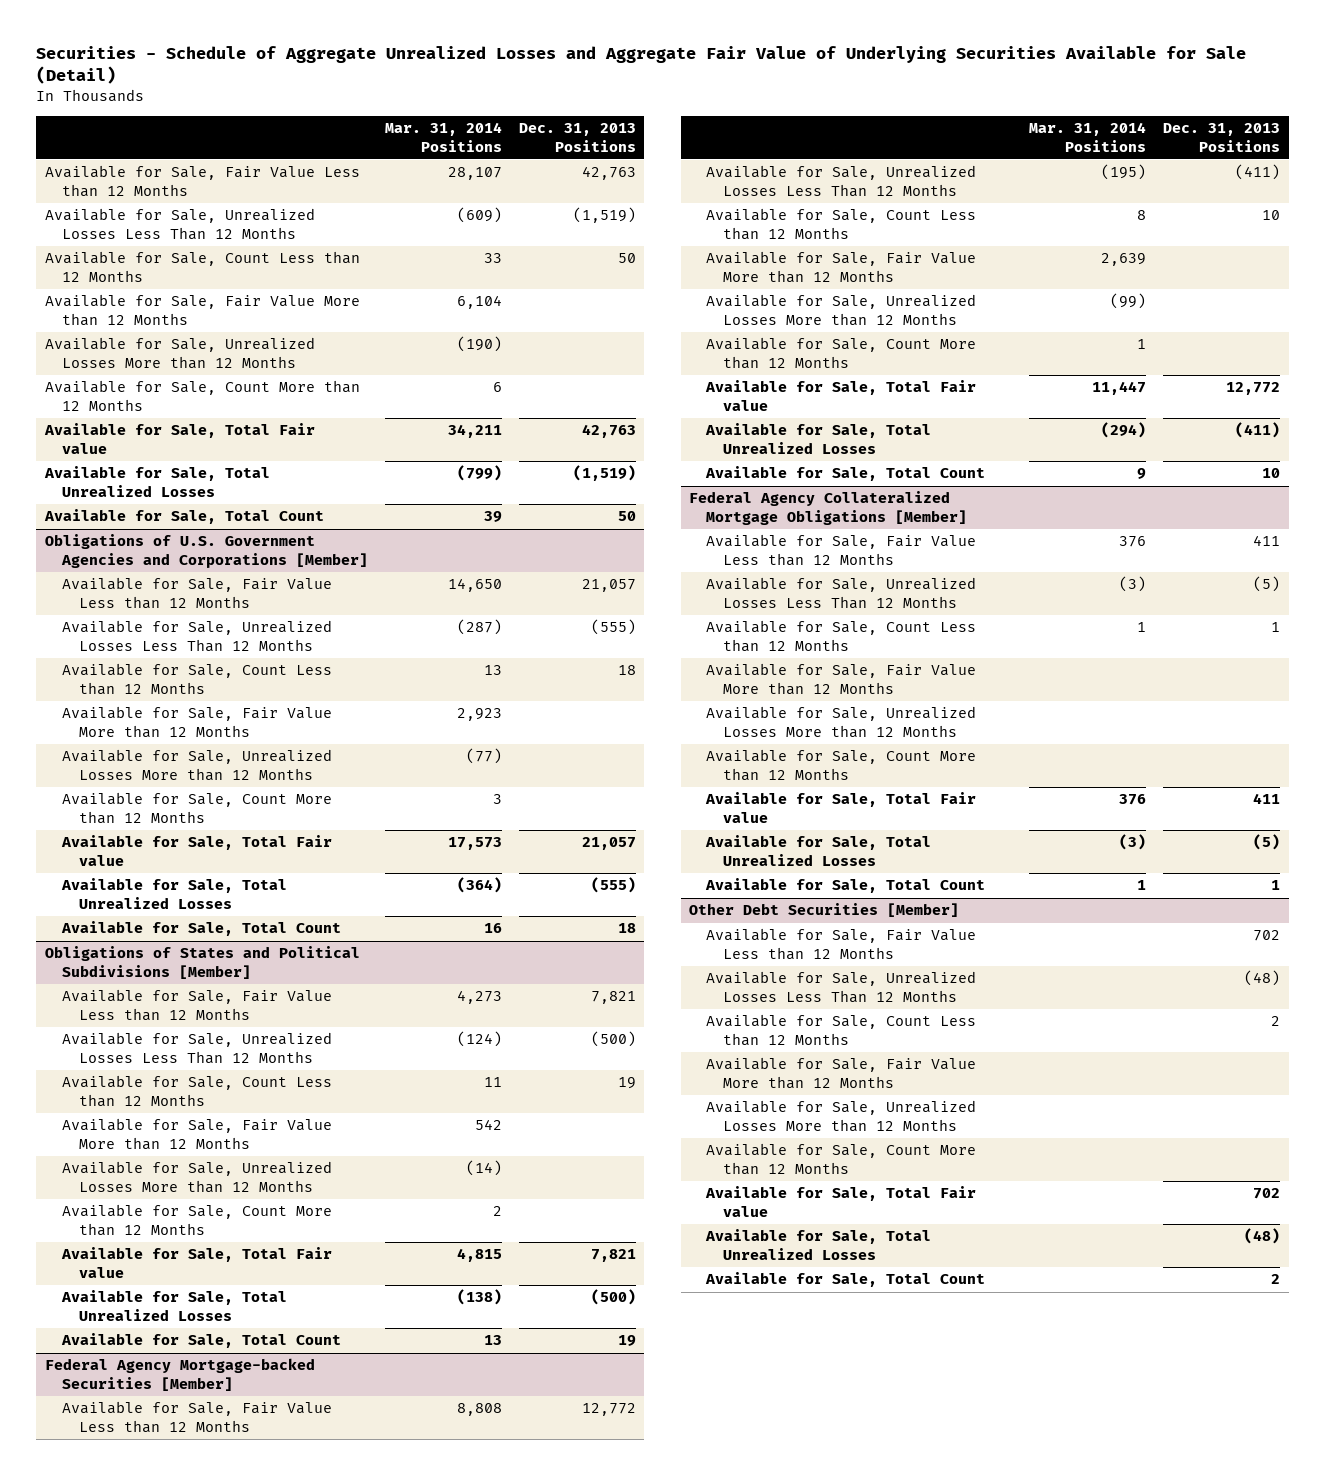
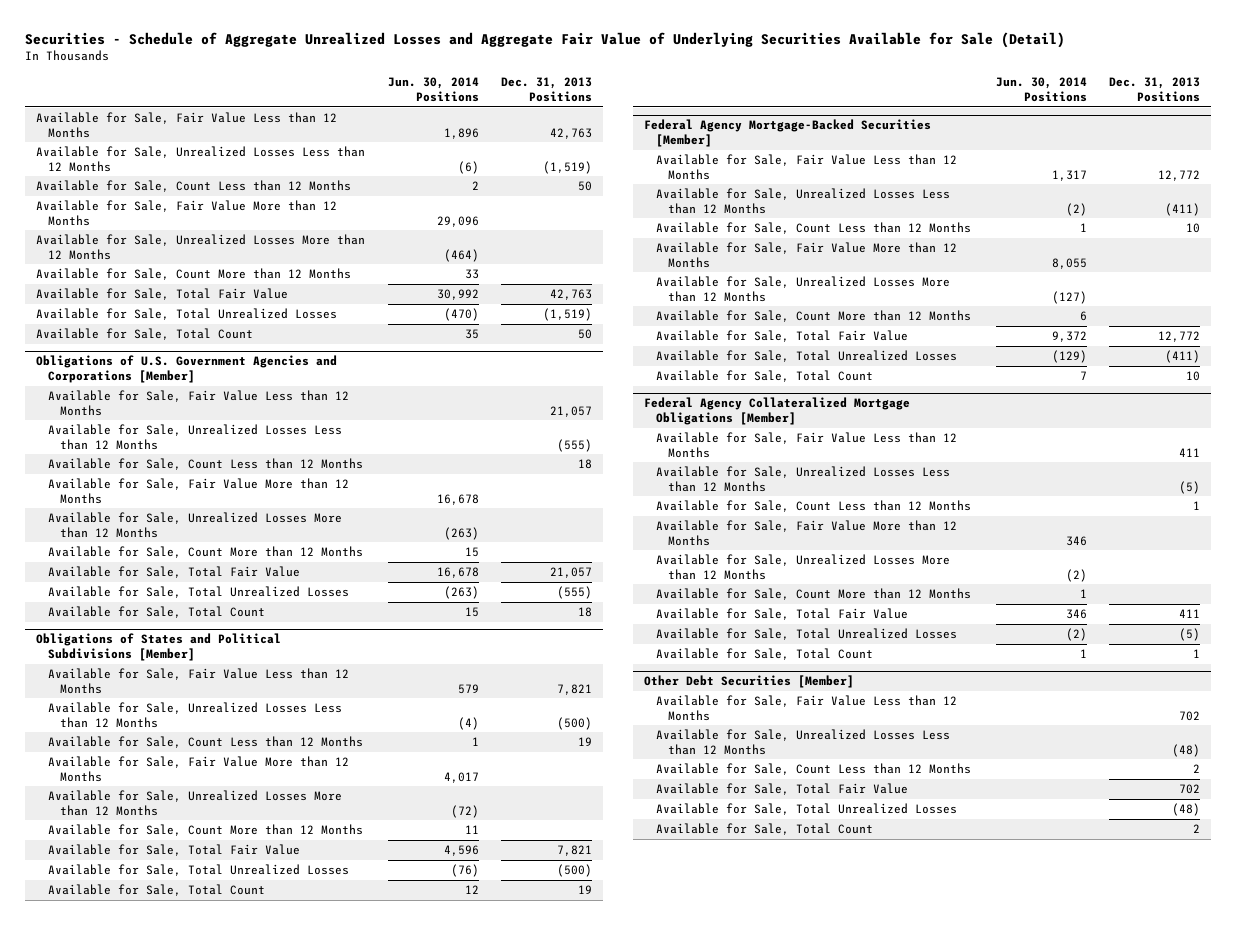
- | Mar. 31, 2014 Positions | Dec. 31, 2013 Positions
+ | Jun. 30, 2014 Positions | Dec. 31, 2013 Positions
- Available for Sale, Unrealized Losses Less Than 12 Months | (609) | (1,519)
+ Available for Sale, Unrealized Losses Less than 12 Months | (6) | (1,519)
- Available for Sale, Total Fair value | 34,211 | 42,763
+ Available for Sale, Total Fair Value | 30,992 | 42,763
@ Obligations of U.S. Government Agencies and Corporations [Member]
- Available for Sale, Unrealized Losses Less Than 12 Months | (287) | (555)
+ Available for Sale, Unrealized Losses Less than 12 Months | | (555)
- Available for Sale, Total Fair value | 17,573 | 21,057
+ Available for Sale, Total Fair Value | 16,678 | 21,057
@ Obligations of States and Political Subdivisions [Member]
- Available for Sale, Unrealized Losses Less Than 12 Months | (124) | (500)
+ Available for Sale, Unrealized Losses Less than 12 Months | (4) | (500)
- Available for Sale, Total Fair value | 4,815 | 7,821
+ Available for Sale, Total Fair Value | 4,596 | 7,821
- Federal Agency Mortgage-backed Securities [Member]
+ Federal Agency Mortgage-Backed Securities [Member]
- Available for Sale, Unrealized Losses Less Than 12 Months | (195) | (411)
+ Available for Sale, Unrealized Losses Less than 12 Months | (2) | (411)
- Available for Sale, Total Fair value | 11,447 | 12,772
+ Available for Sale, Total Fair Value | 9,372 | 12,772
@ Federal Agency Collateralized Mortgage Obligations [Member]
- Available for Sale, Unrealized Losses Less Than 12 Months | (3) | (5)
+ Available for Sale, Unrealized Losses Less than 12 Months | | (5)
- Available for Sale, Total Fair value | 376 | 411
+ Available for Sale, Total Fair Value | 346 | 411
@ Other Debt Securities [Member]
- Available for Sale, Unrealized Losses Less Than 12 Months | | (48)
+ Available for Sale, Unrealized Losses Less than 12 Months | | (48)
- Available for Sale, Fair Value More than 12 Months
- Available for Sale, Unrealized Losses More than 12 Months
- Available for Sale, Count More than 12 Months
- Available for Sale, Total Fair value | | 702
+ Available for Sale, Total Fair Value | | 702

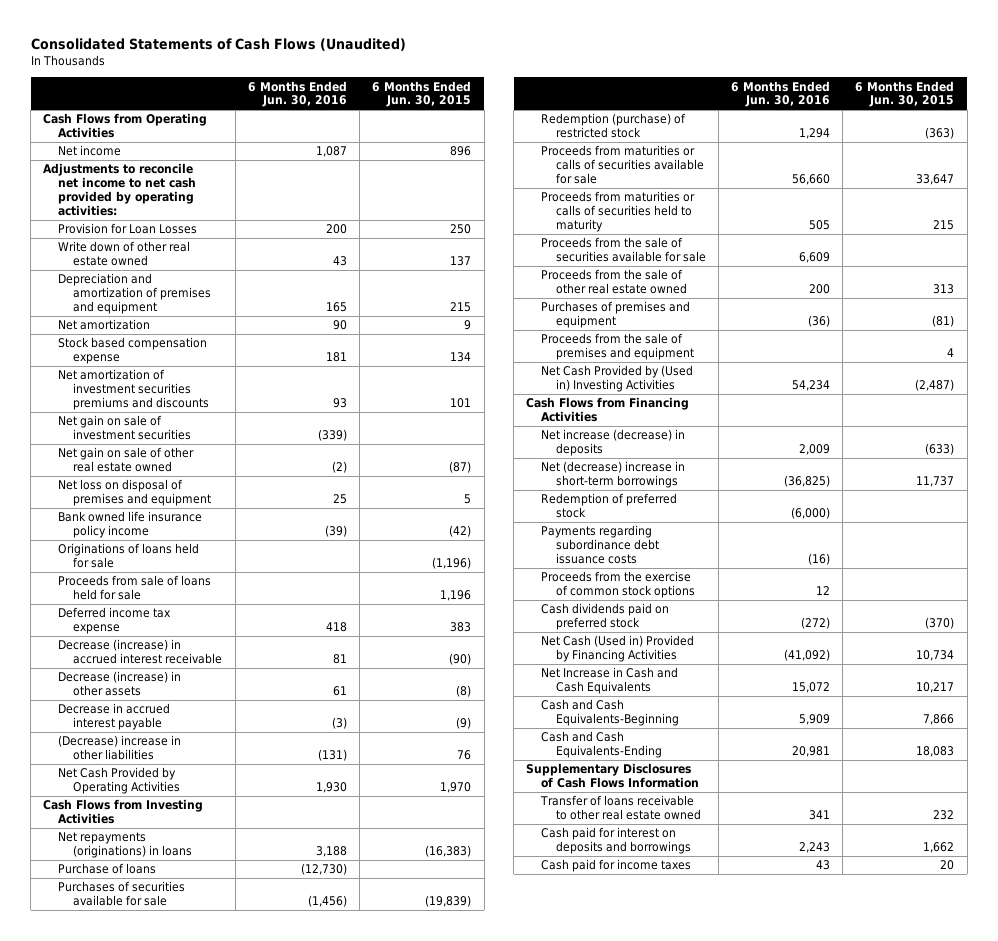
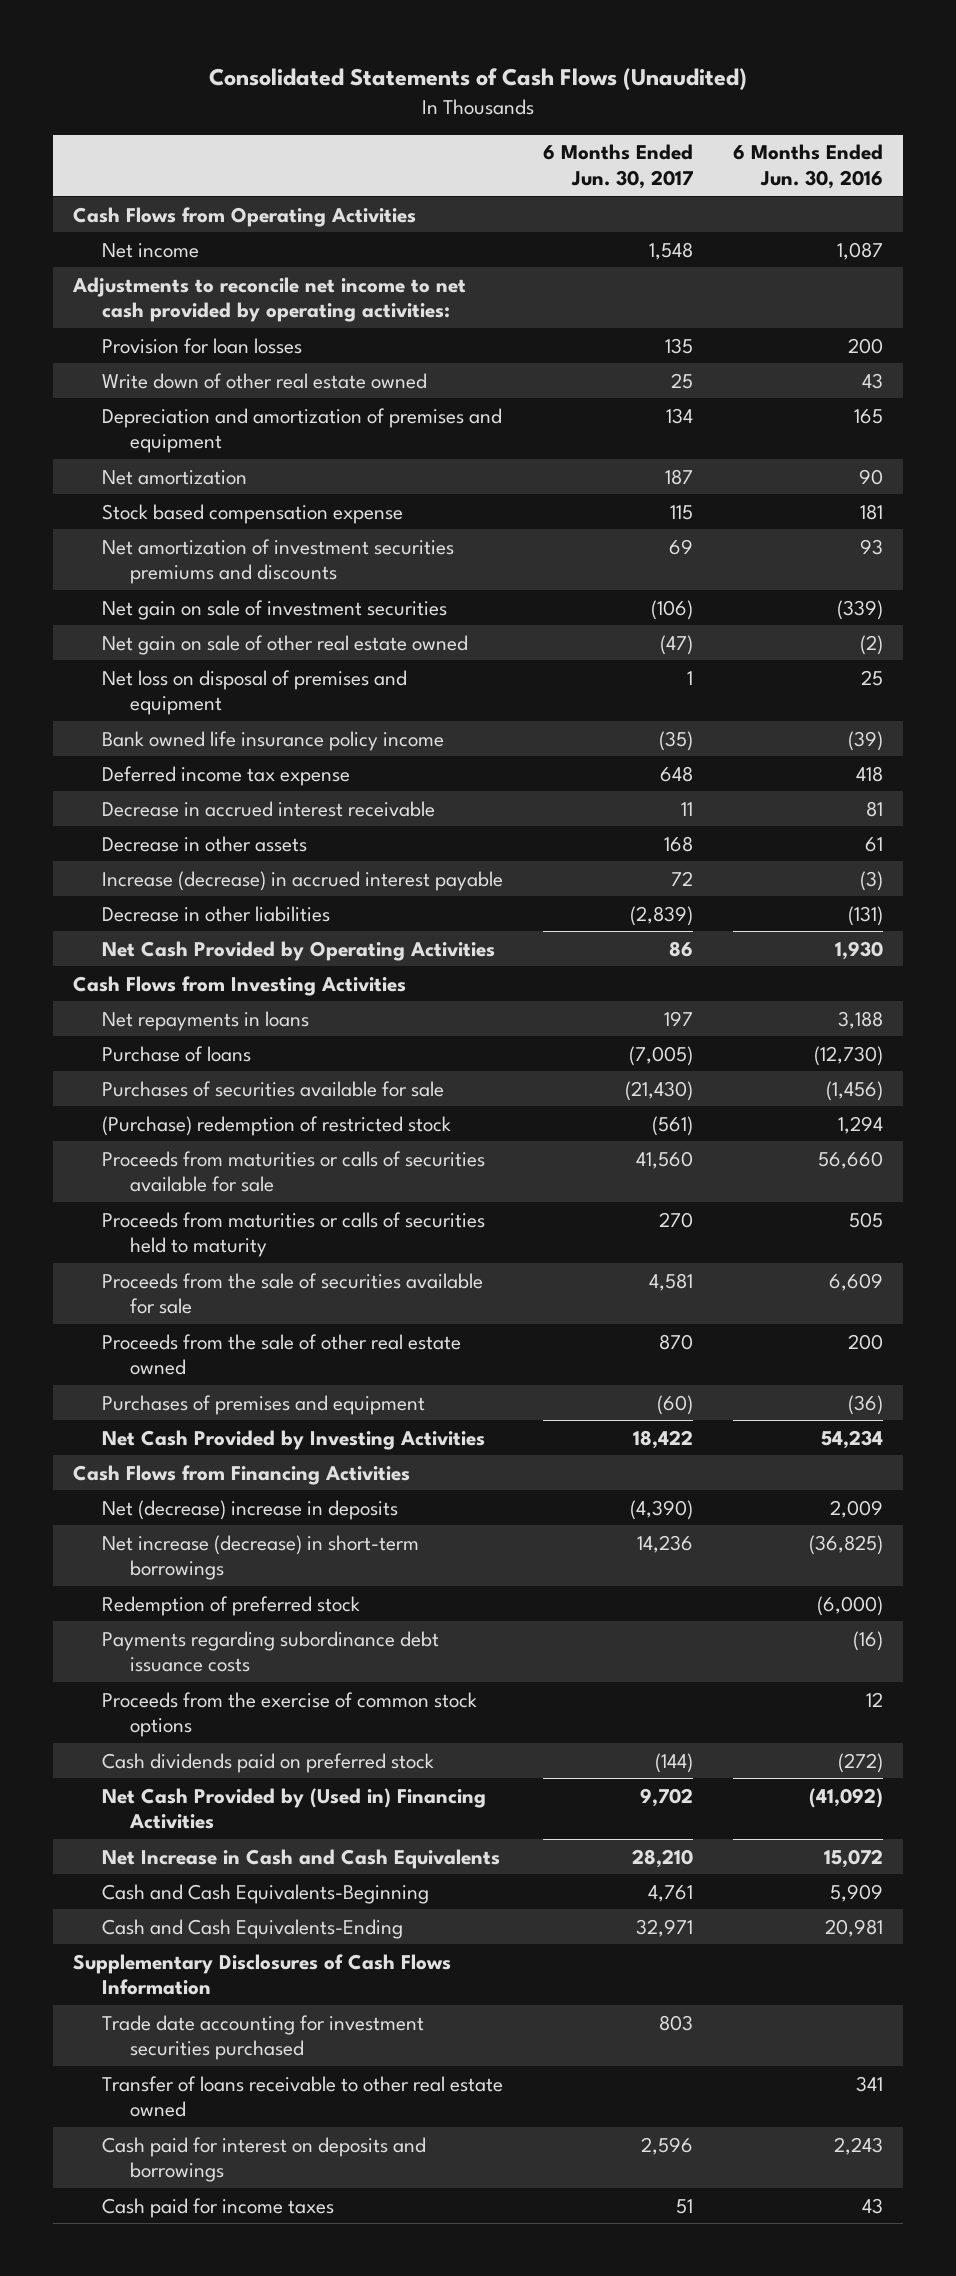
- | 6 Months Ended Jun. 30, 2016 | 6 Months Ended Jun. 30, 2015
+ | 6 Months Ended Jun. 30, 2017 | 6 Months Ended Jun. 30, 2016
- Provision for Loan Losses | 200 | 250
+ Provision for loan losses | 135 | 200
- Originations of loans held for sale | | (1,196)
- Proceeds from sale of loans held for sale | | 1,196
- Decrease (increase) in accrued interest receivable | 81 | (90)
- Decrease (increase) in other assets | 61 | (8)
- Decrease in accrued interest payable | (3) | (9)
- (Decrease) increase in other liabilities | (131) | 76
+ Decrease in accrued interest receivable | 11 | 81
+ Decrease in other assets | 168 | 61
+ Increase (decrease) in accrued interest payable | 72 | (3)
+ Decrease in other liabilities | (2,839) | (131)
- Net repayments (originations) in loans | 3,188 | (16,383)
+ Net repayments in loans | 197 | 3,188
- Redemption (purchase) of restricted stock | 1,294 | (363)
+ (Purchase) redemption of restricted stock | (561) | 1,294
- Proceeds from the sale of premises and equipment | | 4
- Net Cash Provided by (Used in) Investing Activities | 54,234 | (2,487)
+ Net Cash Provided by Investing Activities | 18,422 | 54,234
- Net increase (decrease) in deposits | 2,009 | (633)
- Net (decrease) increase in short-term borrowings | (36,825) | 11,737
+ Net (decrease) increase in deposits | (4,390) | 2,009
+ Net increase (decrease) in short-term borrowings | 14,236 | (36,825)
- Net Cash (Used in) Provided by Financing Activities | (41,092) | 10,734
+ Net Cash Provided by (Used in) Financing Activities | 9,702 | (41,092)
+ Trade date accounting for investment securities purchased | 803 |

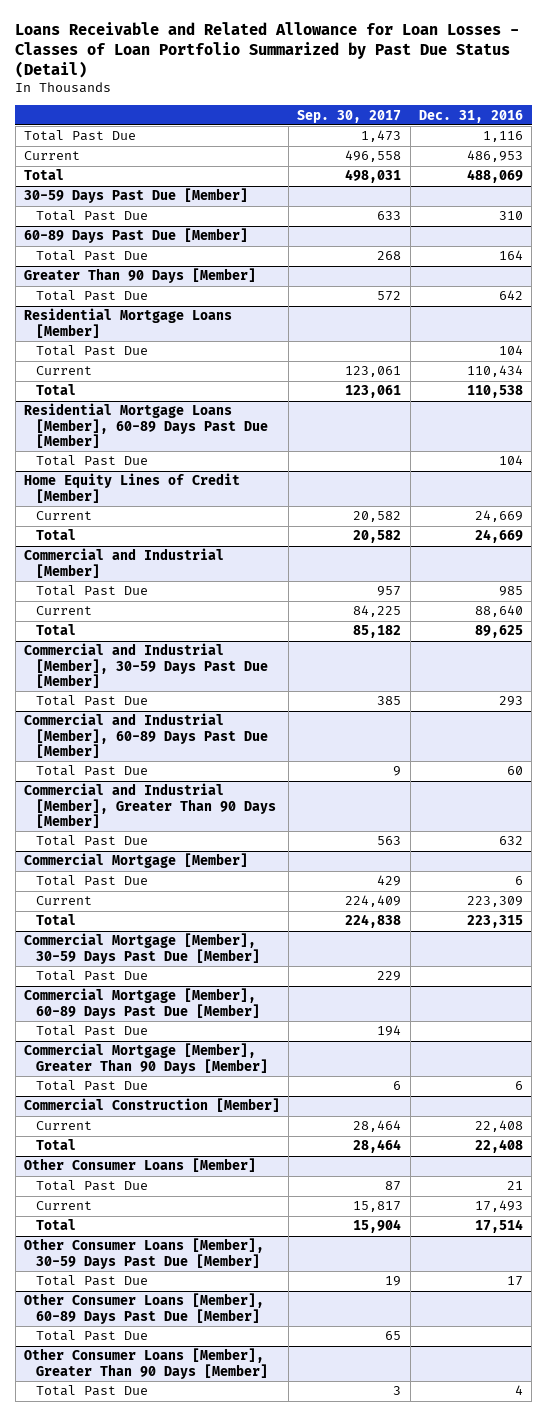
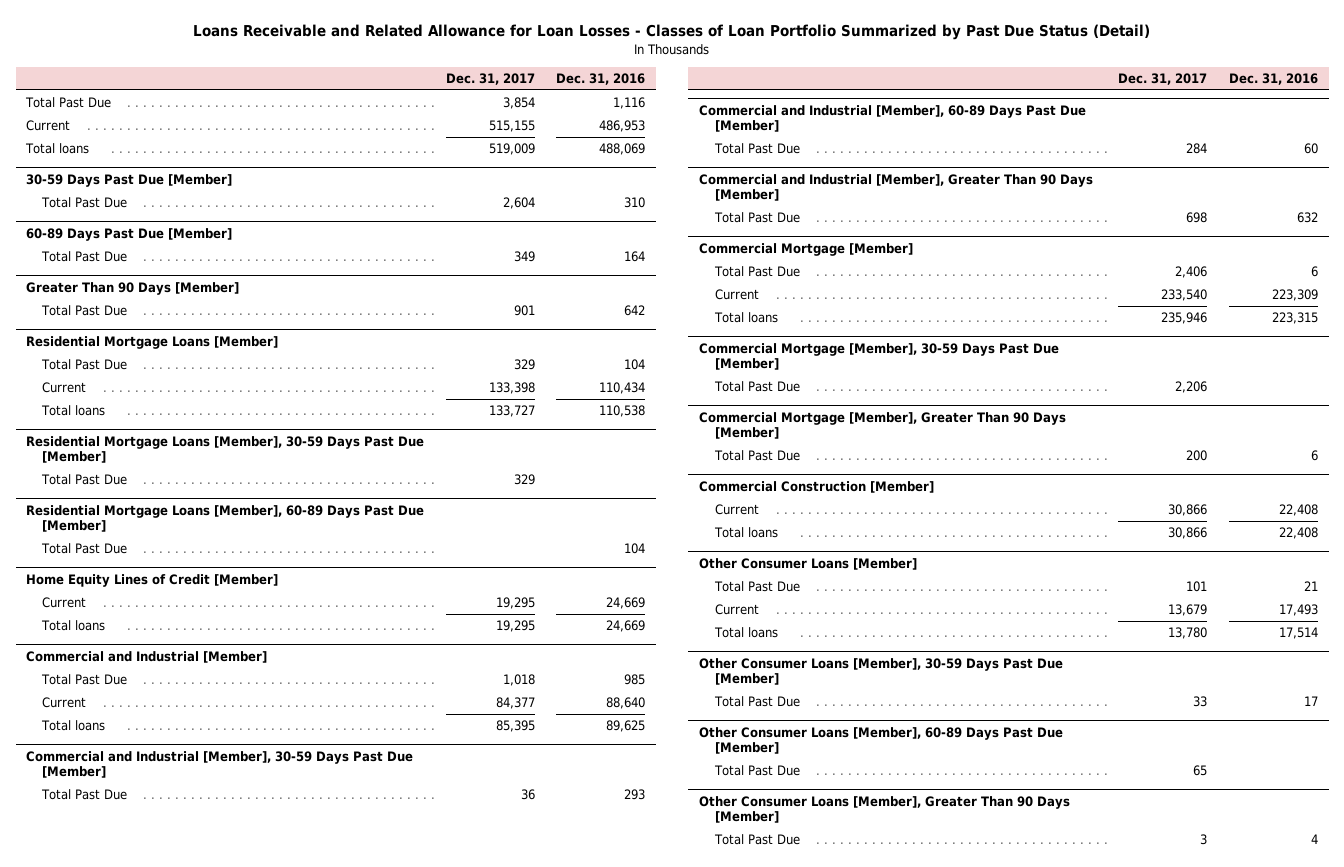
- | Sep. 30, 2017 | Dec. 31, 2016
+ | Dec. 31, 2017 | Dec. 31, 2016
- Total | 498,031 | 488,069
+ Total loans | 519,009 | 488,069
@ Residential Mortgage Loans [Member]
- Total | 123,061 | 110,538
+ Total loans | 133,727 | 110,538
+ Residential Mortgage Loans [Member], 30-59 Days Past Due [Member]
+ Total Past Due | 329 |
@ Home Equity Lines of Credit [Member]
- Total | 20,582 | 24,669
+ Total loans | 19,295 | 24,669
@ Commercial and Industrial [Member]
- Total | 85,182 | 89,625
+ Total loans | 85,395 | 89,625
@ Commercial Mortgage [Member]
- Total | 224,838 | 223,315
+ Total loans | 235,946 | 223,315
- Commercial Mortgage [Member], 60-89 Days Past Due [Member]
- Total Past Due | 194 |
@ Commercial Construction [Member]
- Total | 28,464 | 22,408
+ Total loans | 30,866 | 22,408
@ Other Consumer Loans [Member]
- Total | 15,904 | 17,514
+ Total loans | 13,780 | 17,514

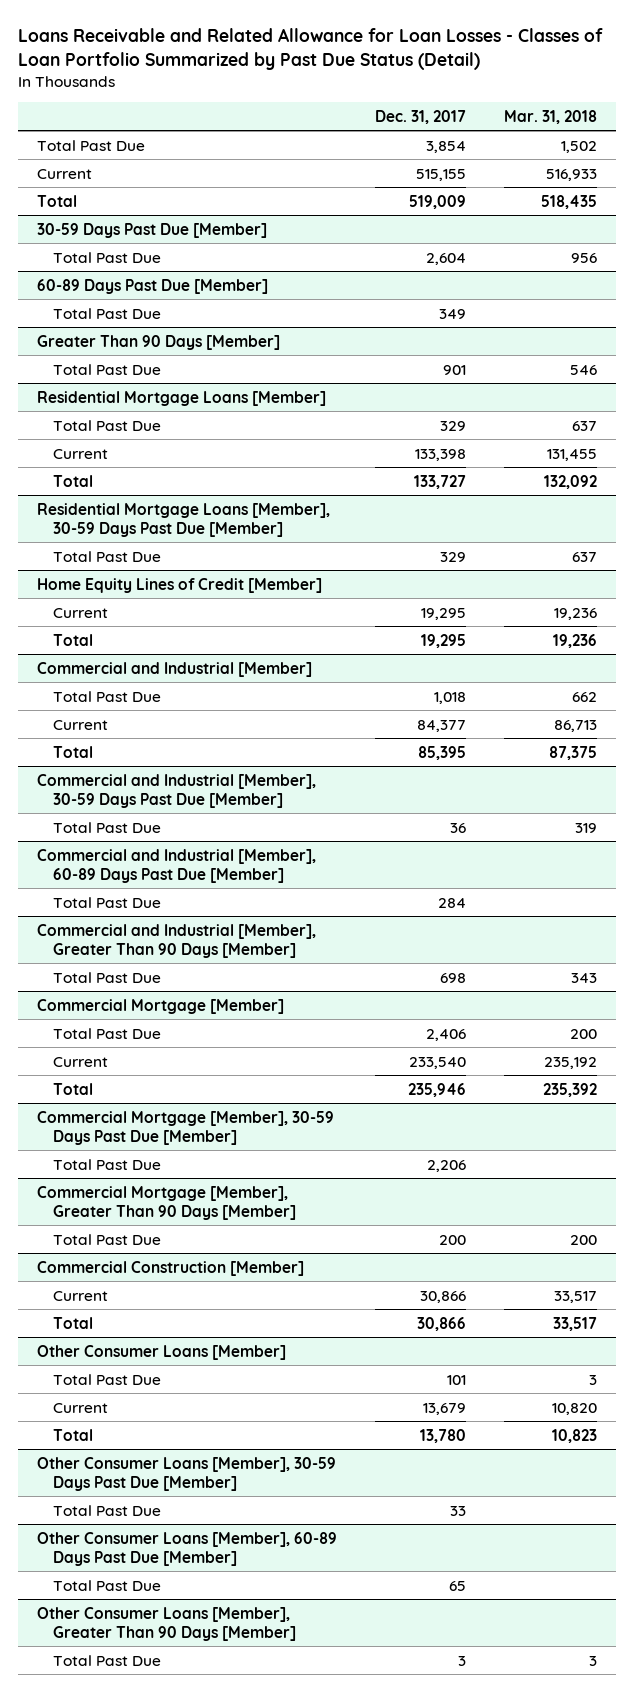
- | Dec. 31, 2017 | Dec. 31, 2016
+ | Dec. 31, 2017 | Mar. 31, 2018
- Total loans | 519,009 | 488,069
+ Total | 519,009 | 518,435
@ Residential Mortgage Loans [Member]
- Total loans | 133,727 | 110,538
+ Total | 133,727 | 132,092
- Residential Mortgage Loans [Member], 60-89 Days Past Due [Member]
- Total Past Due | | 104
@ Home Equity Lines of Credit [Member]
- Total loans | 19,295 | 24,669
+ Total | 19,295 | 19,236
@ Commercial and Industrial [Member]
- Total loans | 85,395 | 89,625
+ Total | 85,395 | 87,375
@ Commercial Mortgage [Member]
- Total loans | 235,946 | 223,315
+ Total | 235,946 | 235,392
@ Commercial Construction [Member]
- Total loans | 30,866 | 22,408
+ Total | 30,866 | 33,517
@ Other Consumer Loans [Member]
- Total loans | 13,780 | 17,514
+ Total | 13,780 | 10,823

